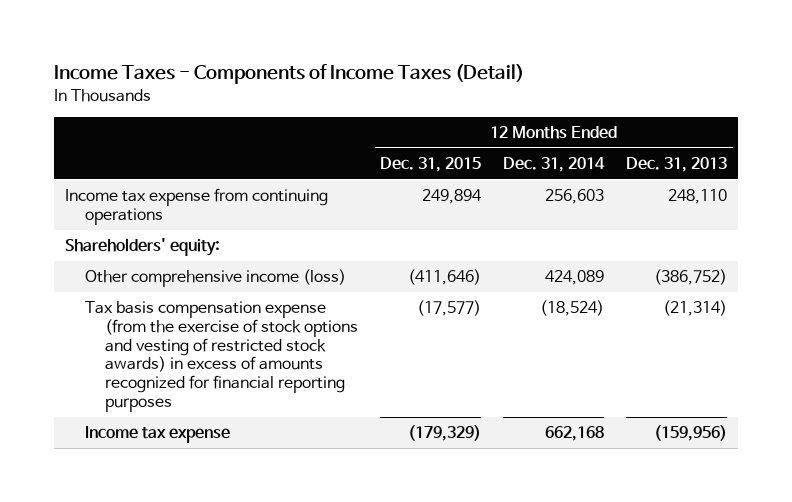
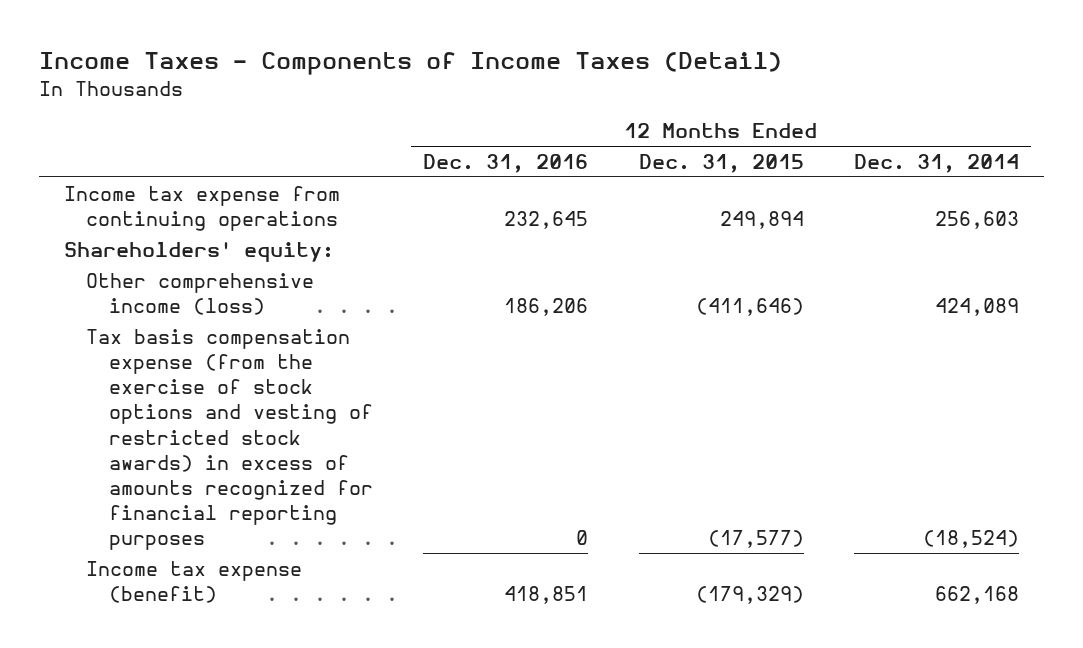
- | 12 Months Ended Dec. 31, 2015 | 12 Months Ended Dec. 31, 2014 | 12 Months Ended Dec. 31, 2013
+ | 12 Months Ended Dec. 31, 2016 | 12 Months Ended Dec. 31, 2015 | 12 Months Ended Dec. 31, 2014
- Income tax expense | (179,329) | 662,168 | (159,956)
+ Income tax expense (benefit) | 418,851 | (179,329) | 662,168

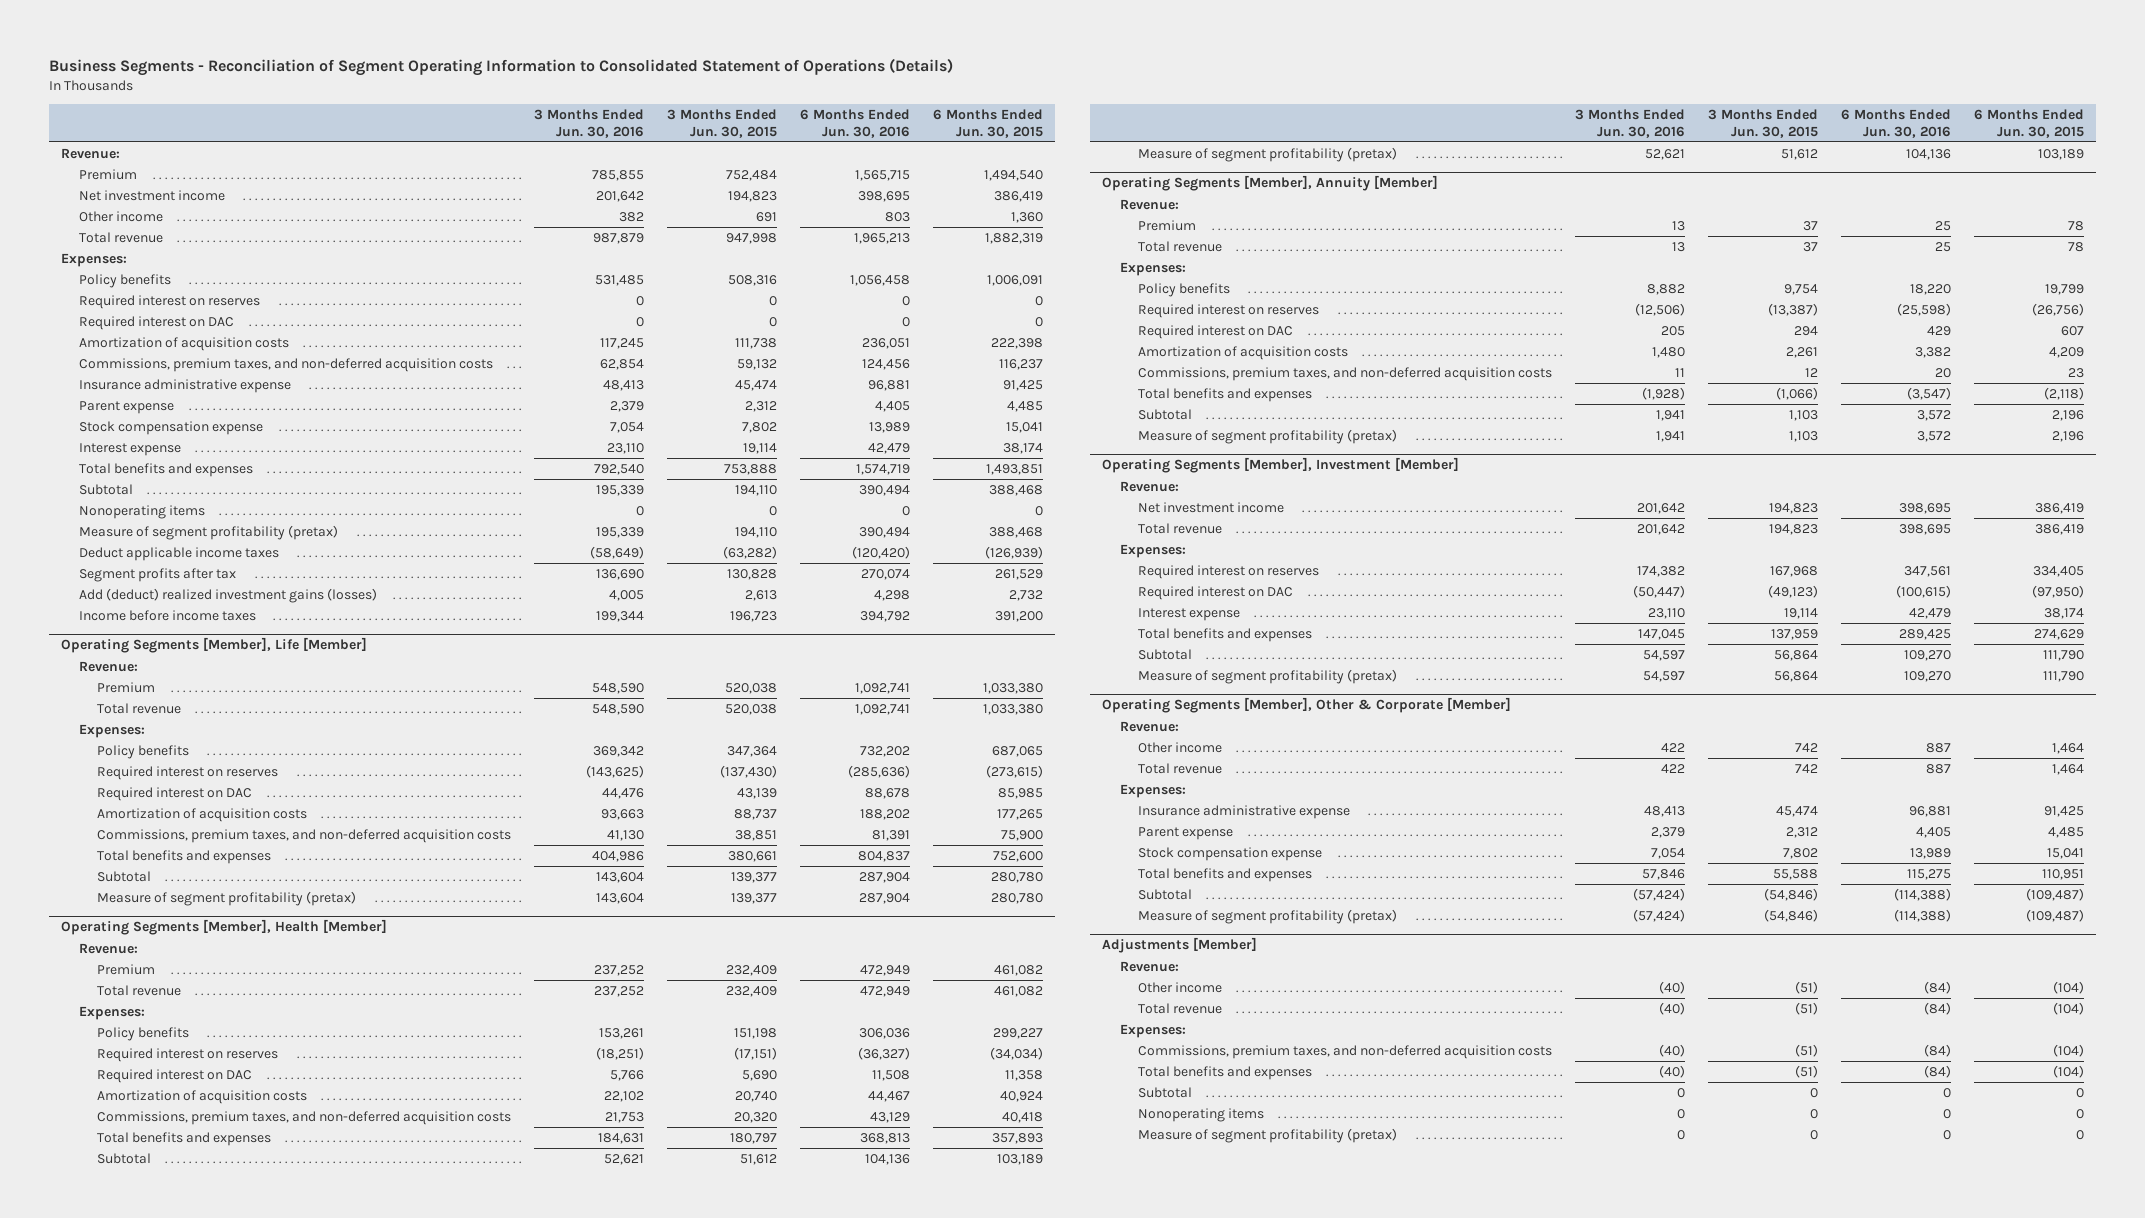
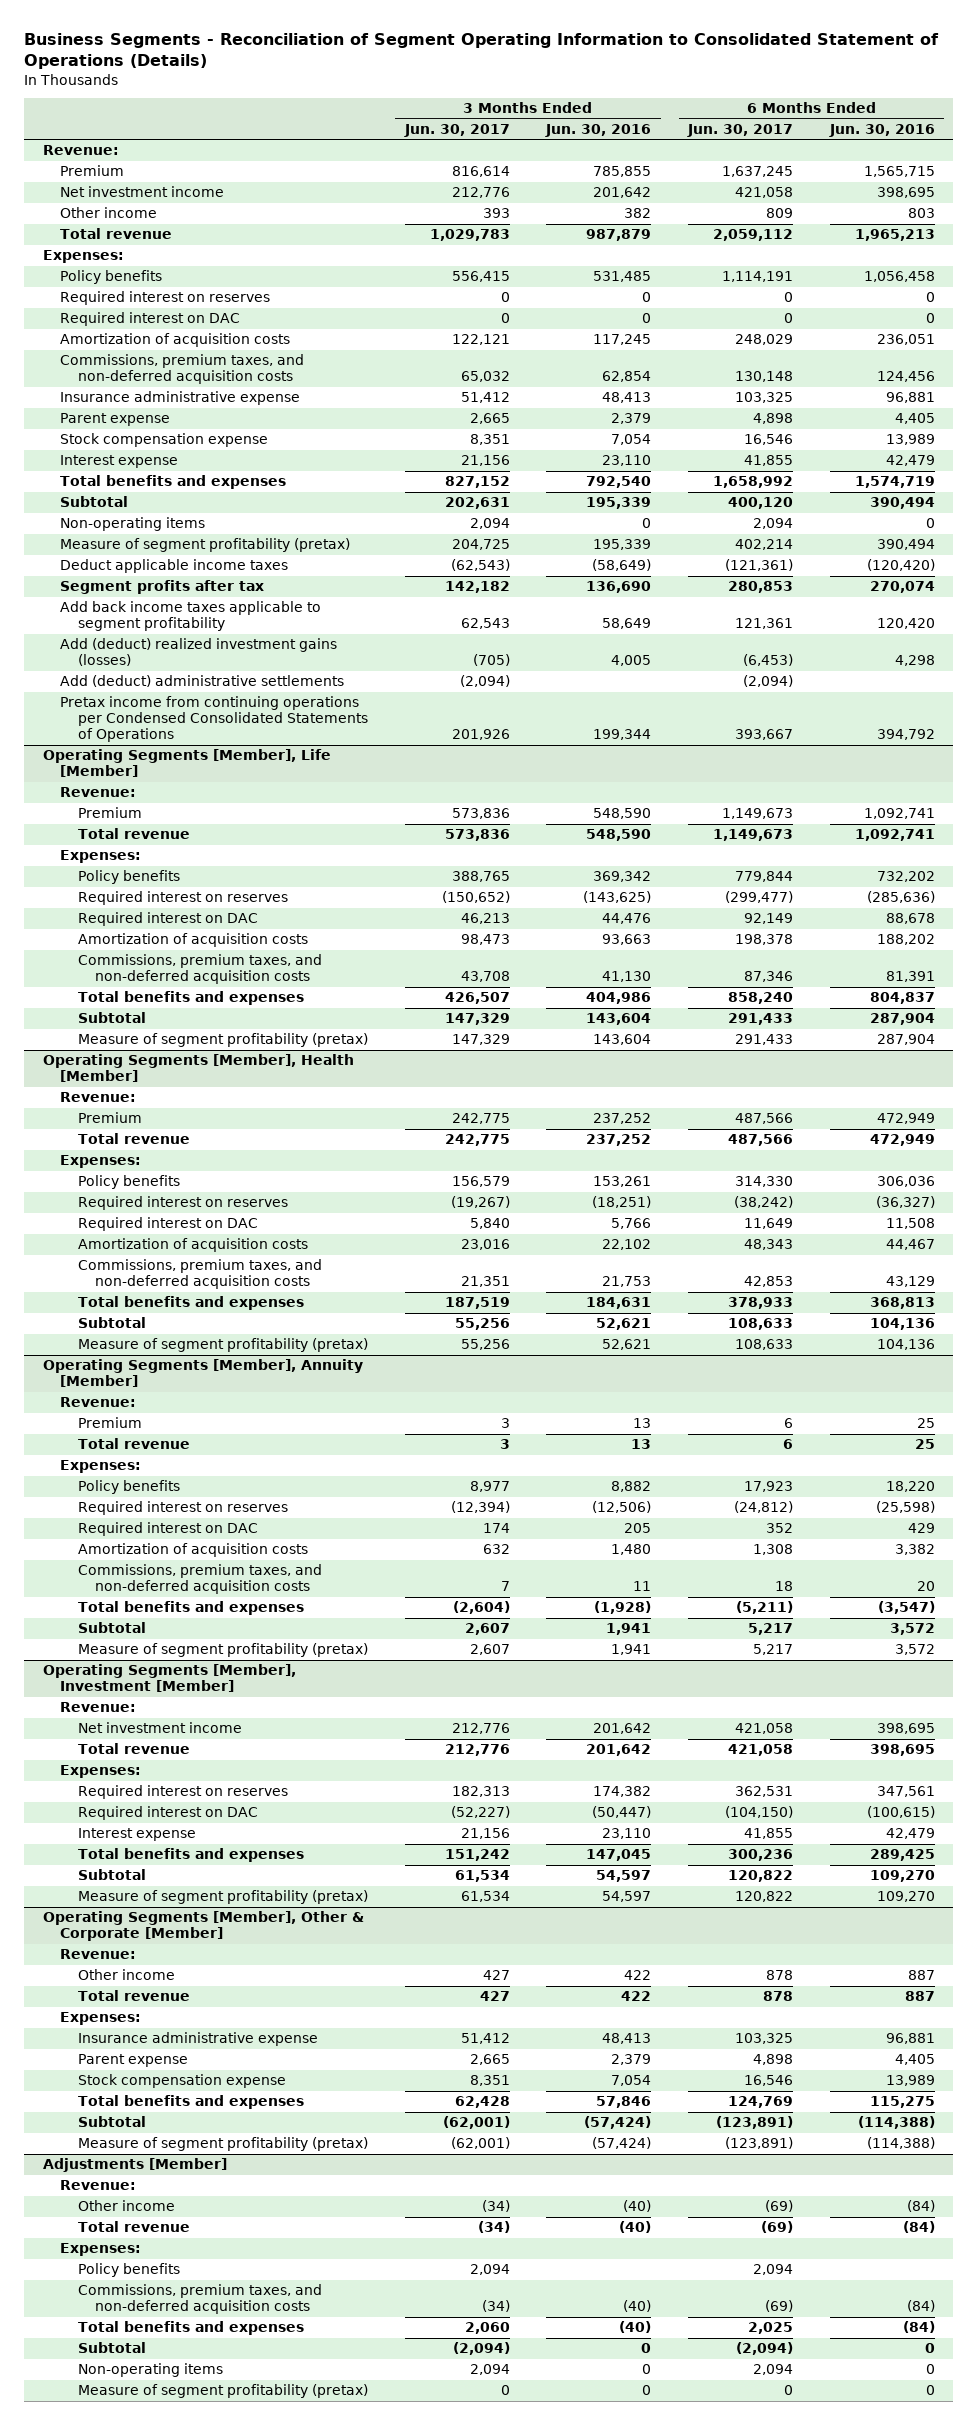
- | 3 Months Ended Jun. 30, 2016 | 3 Months Ended Jun. 30, 2015 | 6 Months Ended Jun. 30, 2016 | 6 Months Ended Jun. 30, 2015
+ | 3 Months Ended Jun. 30, 2017 | 3 Months Ended Jun. 30, 2016 | 6 Months Ended Jun. 30, 2017 | 6 Months Ended Jun. 30, 2016
- Nonoperating items | 0 | 0 | 0 | 0
+ Non-operating items | 2,094 | 0 | 2,094 | 0
+ Add back income taxes applicable to segment profitability | 62,543 | 58,649 | 121,361 | 120,420
- Income before income taxes | 199,344 | 196,723 | 394,792 | 391,200
+ Add (deduct) administrative settlements | (2,094) | | (2,094) |
+ Pretax income from continuing operations per Condensed Consolidated Statements of Operations | 201,926 | 199,344 | 393,667 | 394,792
@ Adjustments [Member]
+ Policy benefits | 2,094 | | 2,094 |
- Nonoperating items | 0 | 0 | 0 | 0
+ Non-operating items | 2,094 | 0 | 2,094 | 0

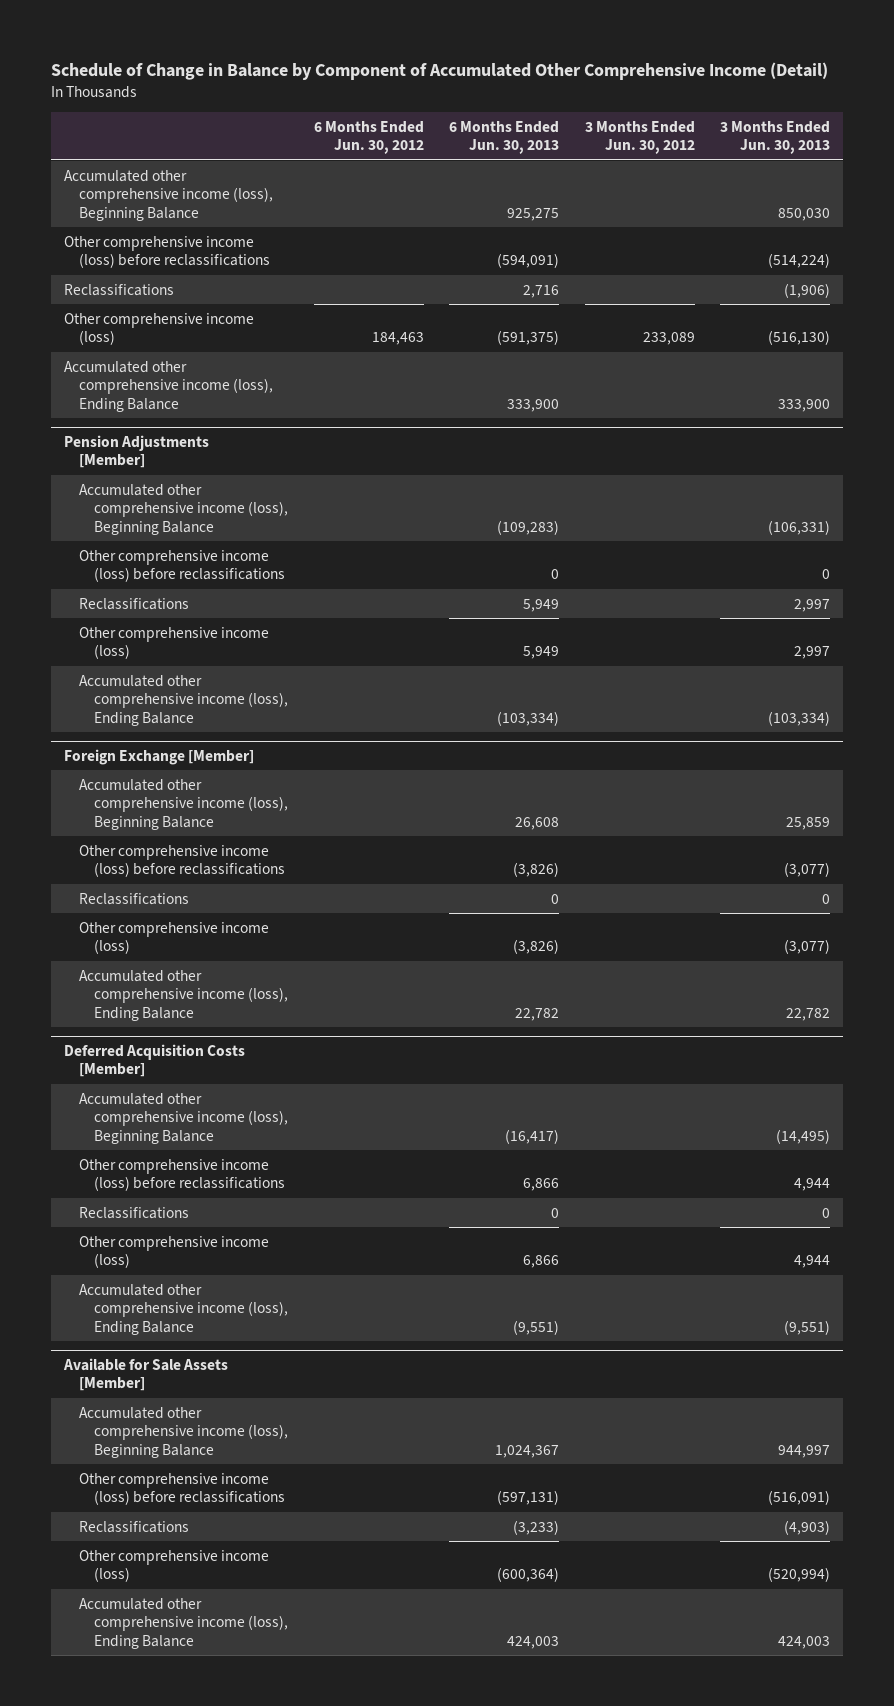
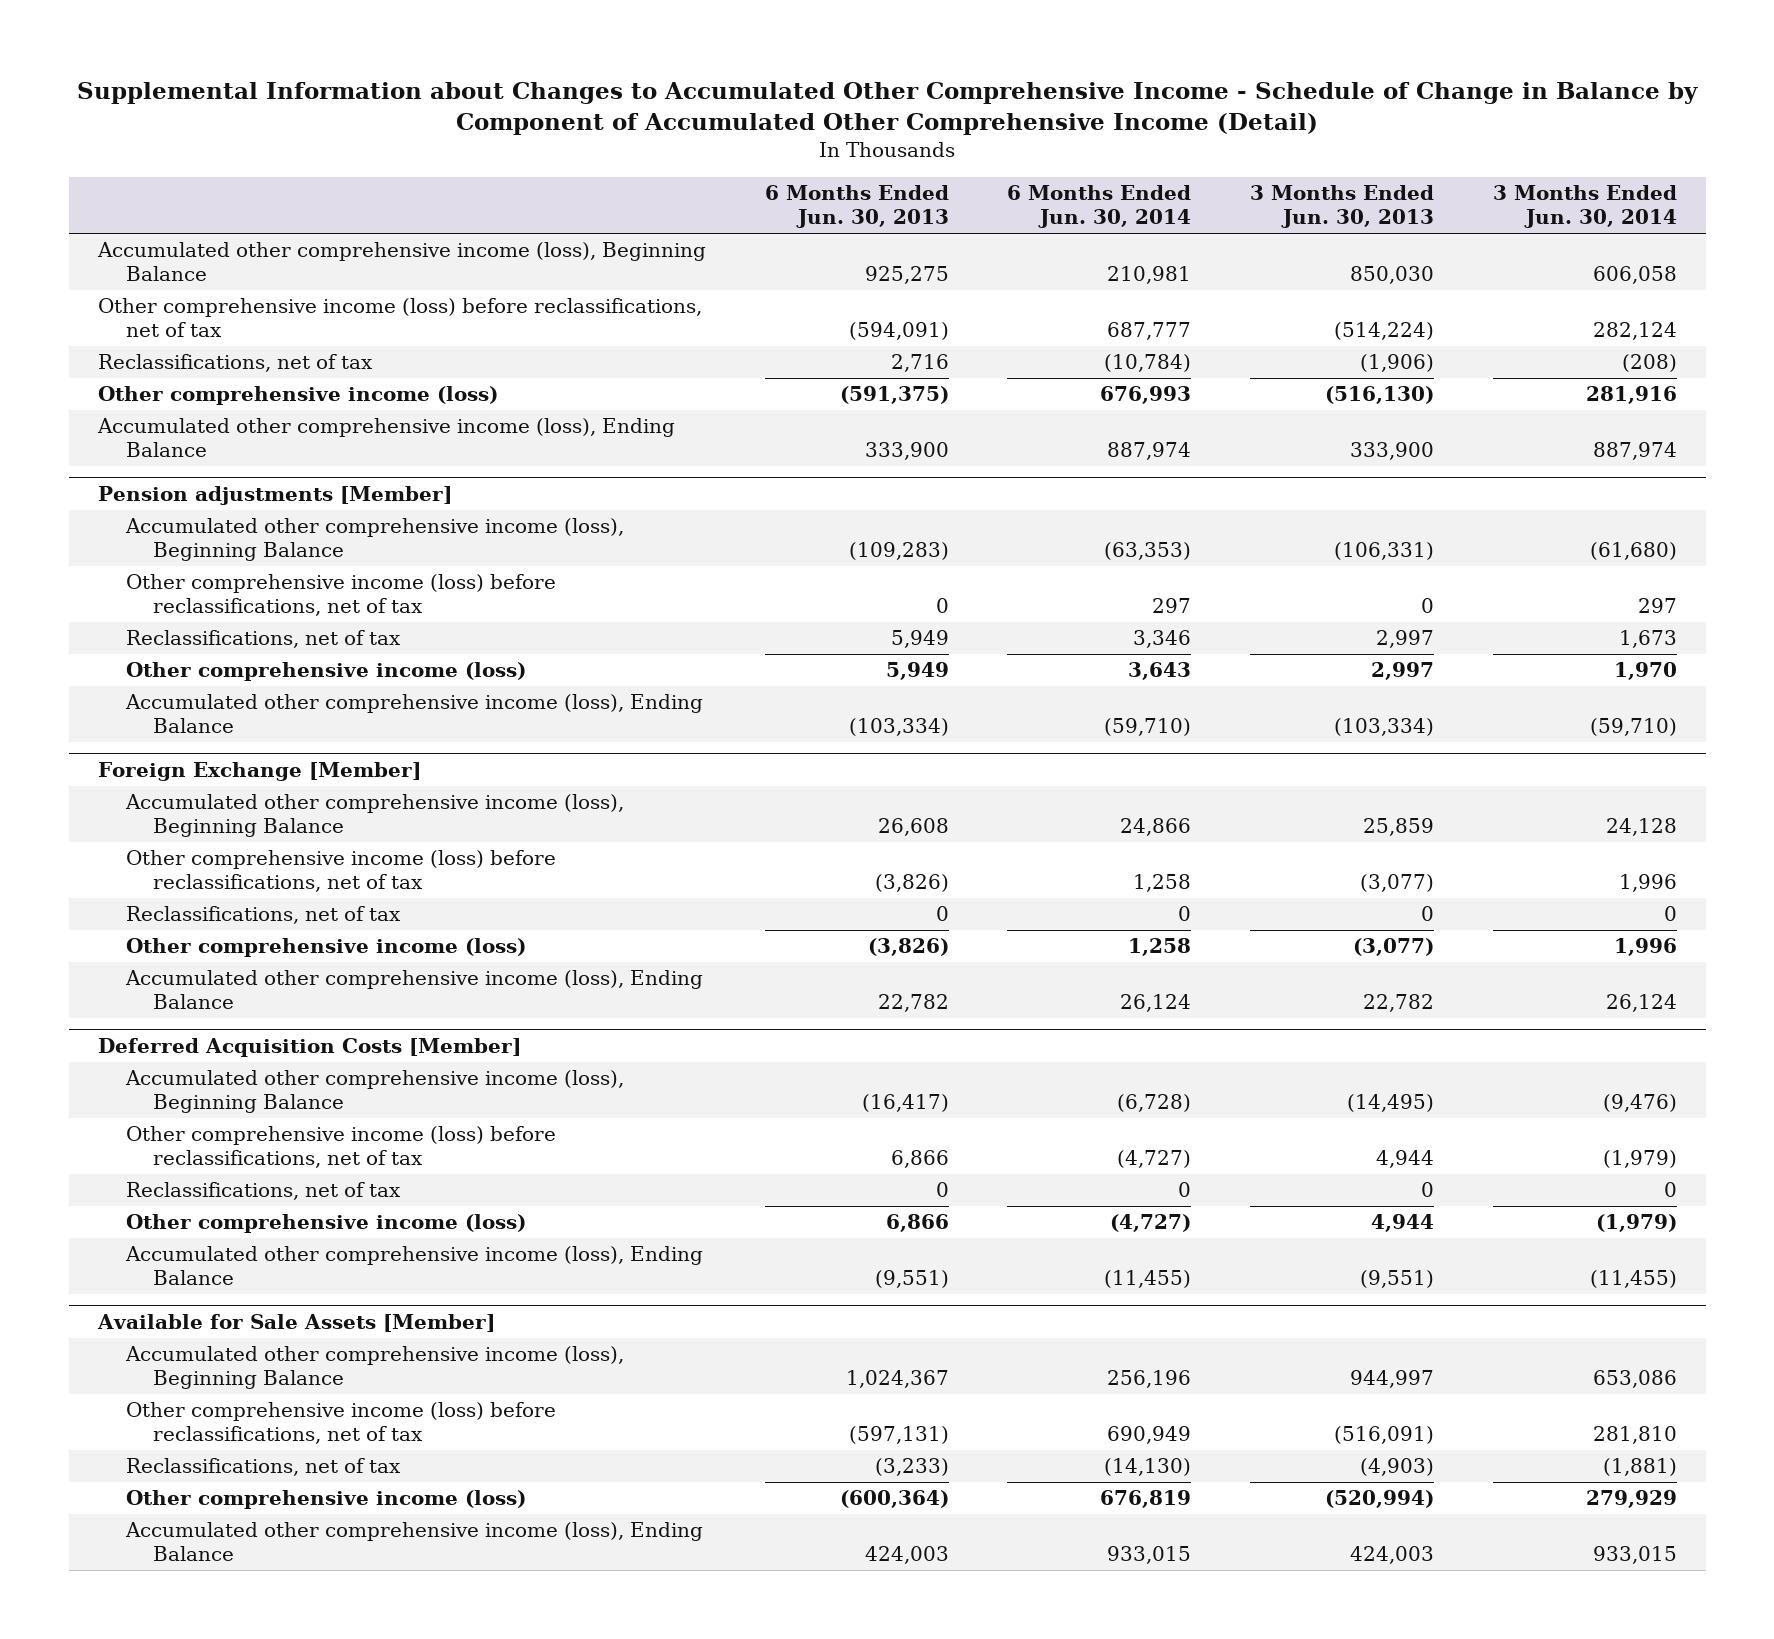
- Schedule of Change in Balance by Component of Accumulated Other Comprehensive Income (Detail)
+ Supplemental Information about Changes to Accumulated Other Comprehensive Income - Schedule of Change in Balance by Component of Accumulated Other Comprehensive Income (Detail)
- | 6 Months Ended Jun. 30, 2012 | 6 Months Ended Jun. 30, 2013 | 3 Months Ended Jun. 30, 2012 | 3 Months Ended Jun. 30, 2013
+ | 6 Months Ended Jun. 30, 2013 | 6 Months Ended Jun. 30, 2014 | 3 Months Ended Jun. 30, 2013 | 3 Months Ended Jun. 30, 2014
- Other comprehensive income (loss) before reclassifications | | (594,091) | | (514,224)
- Reclassifications | | 2,716 | | (1,906)
+ Other comprehensive income (loss) before reclassifications, net of tax | (594,091) | 687,777 | (514,224) | 282,124
+ Reclassifications, net of tax | 2,716 | (10,784) | (1,906) | (208)
- Pension Adjustments [Member]
+ Pension adjustments [Member]
- Other comprehensive income (loss) before reclassifications | | 0 | | 0
- Reclassifications | | 5,949 | | 2,997
+ Other comprehensive income (loss) before reclassifications, net of tax | 0 | 297 | 0 | 297
+ Reclassifications, net of tax | 5,949 | 3,346 | 2,997 | 1,673
@ Foreign Exchange [Member]
- Other comprehensive income (loss) before reclassifications | | (3,826) | | (3,077)
- Reclassifications | | 0 | | 0
+ Other comprehensive income (loss) before reclassifications, net of tax | (3,826) | 1,258 | (3,077) | 1,996
+ Reclassifications, net of tax | 0 | 0 | 0 | 0
@ Deferred Acquisition Costs [Member]
- Other comprehensive income (loss) before reclassifications | | 6,866 | | 4,944
- Reclassifications | | 0 | | 0
+ Other comprehensive income (loss) before reclassifications, net of tax | 6,866 | (4,727) | 4,944 | (1,979)
+ Reclassifications, net of tax | 0 | 0 | 0 | 0
@ Available for Sale Assets [Member]
- Other comprehensive income (loss) before reclassifications | | (597,131) | | (516,091)
- Reclassifications | | (3,233) | | (4,903)
+ Other comprehensive income (loss) before reclassifications, net of tax | (597,131) | 690,949 | (516,091) | 281,810
+ Reclassifications, net of tax | (3,233) | (14,130) | (4,903) | (1,881)

